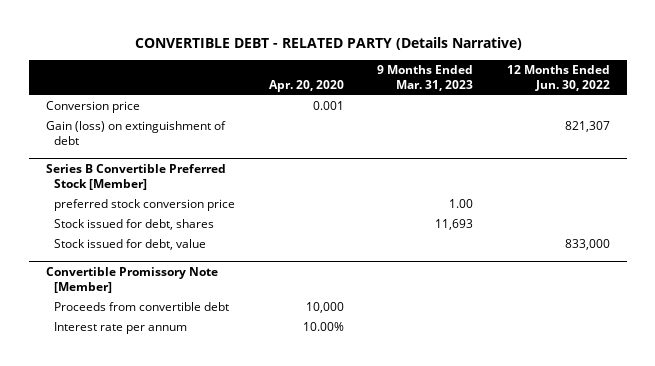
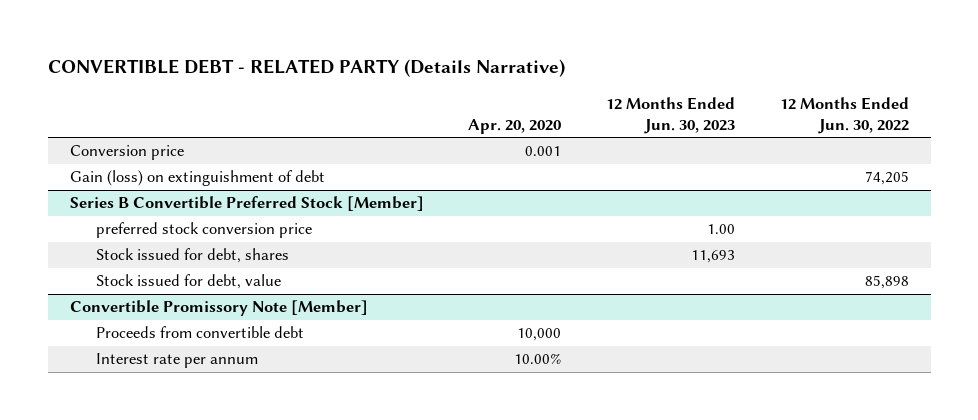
- | Apr. 20, 2020 | 9 Months Ended Mar. 31, 2023 | 12 Months Ended Jun. 30, 2022
+ | Apr. 20, 2020 | 12 Months Ended Jun. 30, 2023 | 12 Months Ended Jun. 30, 2022
- Gain (loss) on extinguishment of debt | | | 821,307
+ Gain (loss) on extinguishment of debt | | | 74,205
@ Series B Convertible Preferred Stock [Member]
- Stock issued for debt, value | | | 833,000
+ Stock issued for debt, value | | | 85,898

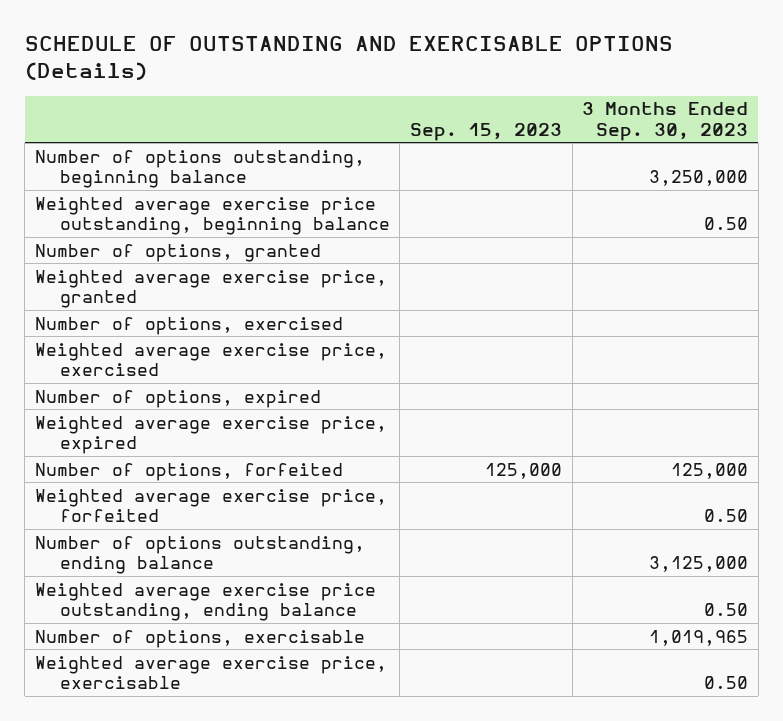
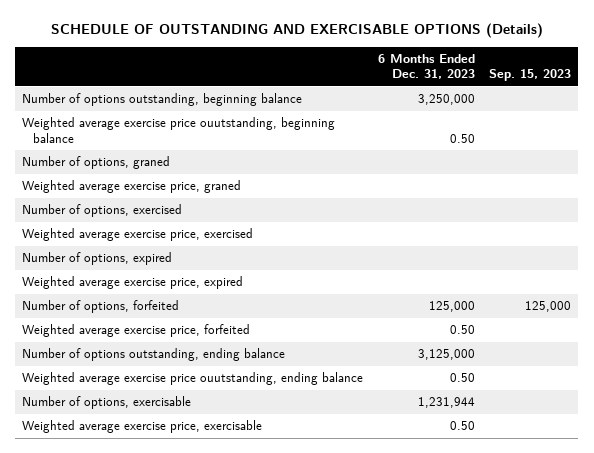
- | Sep. 15, 2023 | 3 Months Ended Sep. 30, 2023
+ | 6 Months Ended Dec. 31, 2023 | Sep. 15, 2023
- Weighted average exercise price outstanding, beginning balance | | 0.50
- Number of options, granted
- Weighted average exercise price, granted
+ Weighted average exercise price ouutstanding, beginning balance | 0.50 |
+ Number of options, graned
+ Weighted average exercise price, graned
- Weighted average exercise price outstanding, ending balance | | 0.50
+ Weighted average exercise price ouutstanding, ending balance | 0.50 |

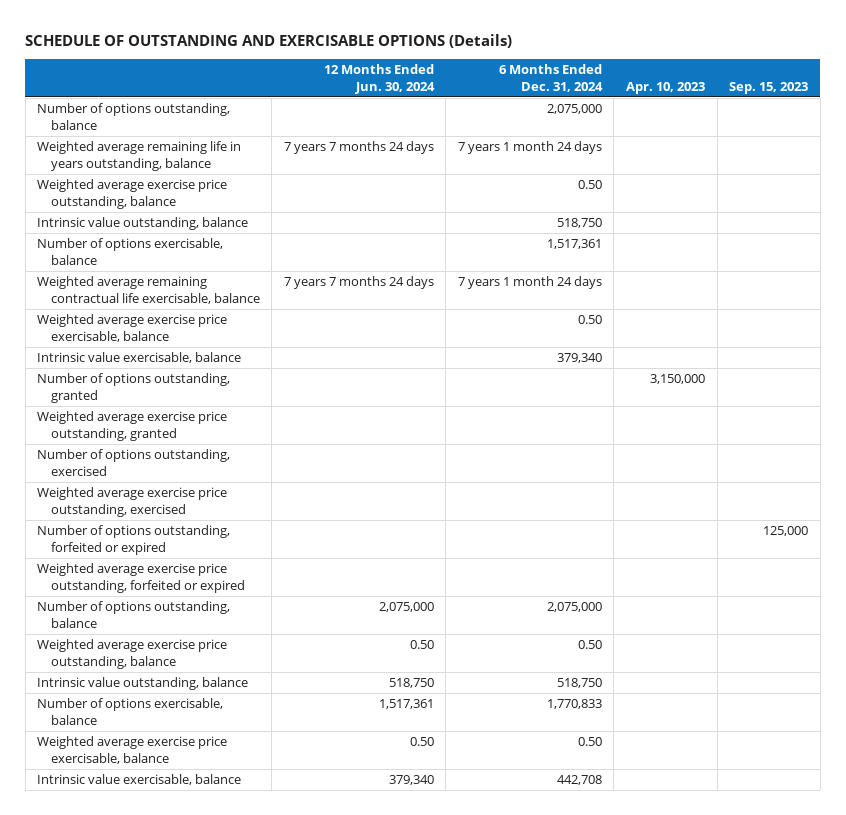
- | 6 Months Ended Dec. 31, 2023 | Sep. 15, 2023
+ | 12 Months Ended Jun. 30, 2024 | 6 Months Ended Dec. 31, 2024 | Apr. 10, 2023 | Sep. 15, 2023
- Number of options outstanding, beginning balance | 3,250,000 |
- Weighted average exercise price ouutstanding, beginning balance | 0.50 |
- Number of options, graned
- Weighted average exercise price, graned
- Number of options, exercised
- Weighted average exercise price, exercised
- Number of options, expired
- Weighted average exercise price, expired
- Number of options, forfeited | 125,000 | 125,000
- Weighted average exercise price, forfeited | 0.50 |
- Number of options outstanding, ending balance | 3,125,000 |
- Weighted average exercise price ouutstanding, ending balance | 0.50 |
- Number of options, exercisable | 1,231,944 |
- Weighted average exercise price, exercisable | 0.50 |
+ Number of options outstanding, balance | | 2,075,000 | |
+ Weighted average remaining life in years outstanding, balance | 7 years 7 months 24 days | 7 years 1 month 24 days | |
+ Weighted average exercise price outstanding, balance | | 0.50 | |
+ Intrinsic value outstanding, balance | | 518,750 | |
+ Number of options exercisable, balance | | 1,517,361 | |
+ Weighted average remaining contractual life exercisable, balance | 7 years 7 months 24 days | 7 years 1 month 24 days | |
+ Weighted average exercise price exercisable, balance | | 0.50 | |
+ Intrinsic value exercisable, balance | | 379,340 | |
+ Number of options outstanding, granted | | | 3,150,000 |
+ Weighted average exercise price outstanding, granted
+ Number of options outstanding, exercised
+ Weighted average exercise price outstanding, exercised
+ Number of options outstanding, forfeited or expired | | | | 125,000
+ Weighted average exercise price outstanding, forfeited or expired
+ Number of options outstanding, balance | 2,075,000 | 2,075,000 | |
+ Weighted average exercise price outstanding, balance | 0.50 | 0.50 | |
+ Intrinsic value outstanding, balance | 518,750 | 518,750 | |
+ Number of options exercisable, balance | 1,517,361 | 1,770,833 | |
+ Weighted average exercise price exercisable, balance | 0.50 | 0.50 | |
+ Intrinsic value exercisable, balance | 379,340 | 442,708 | |

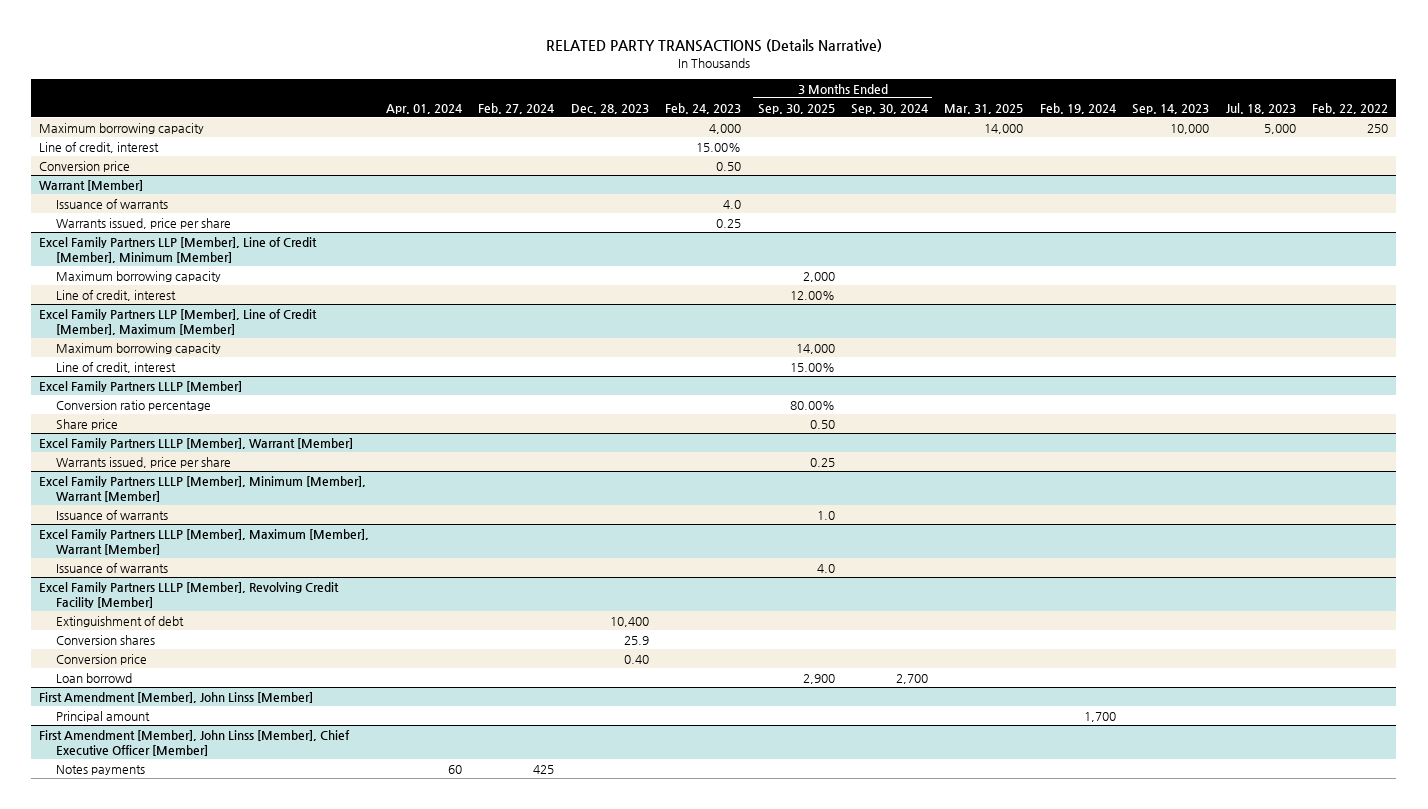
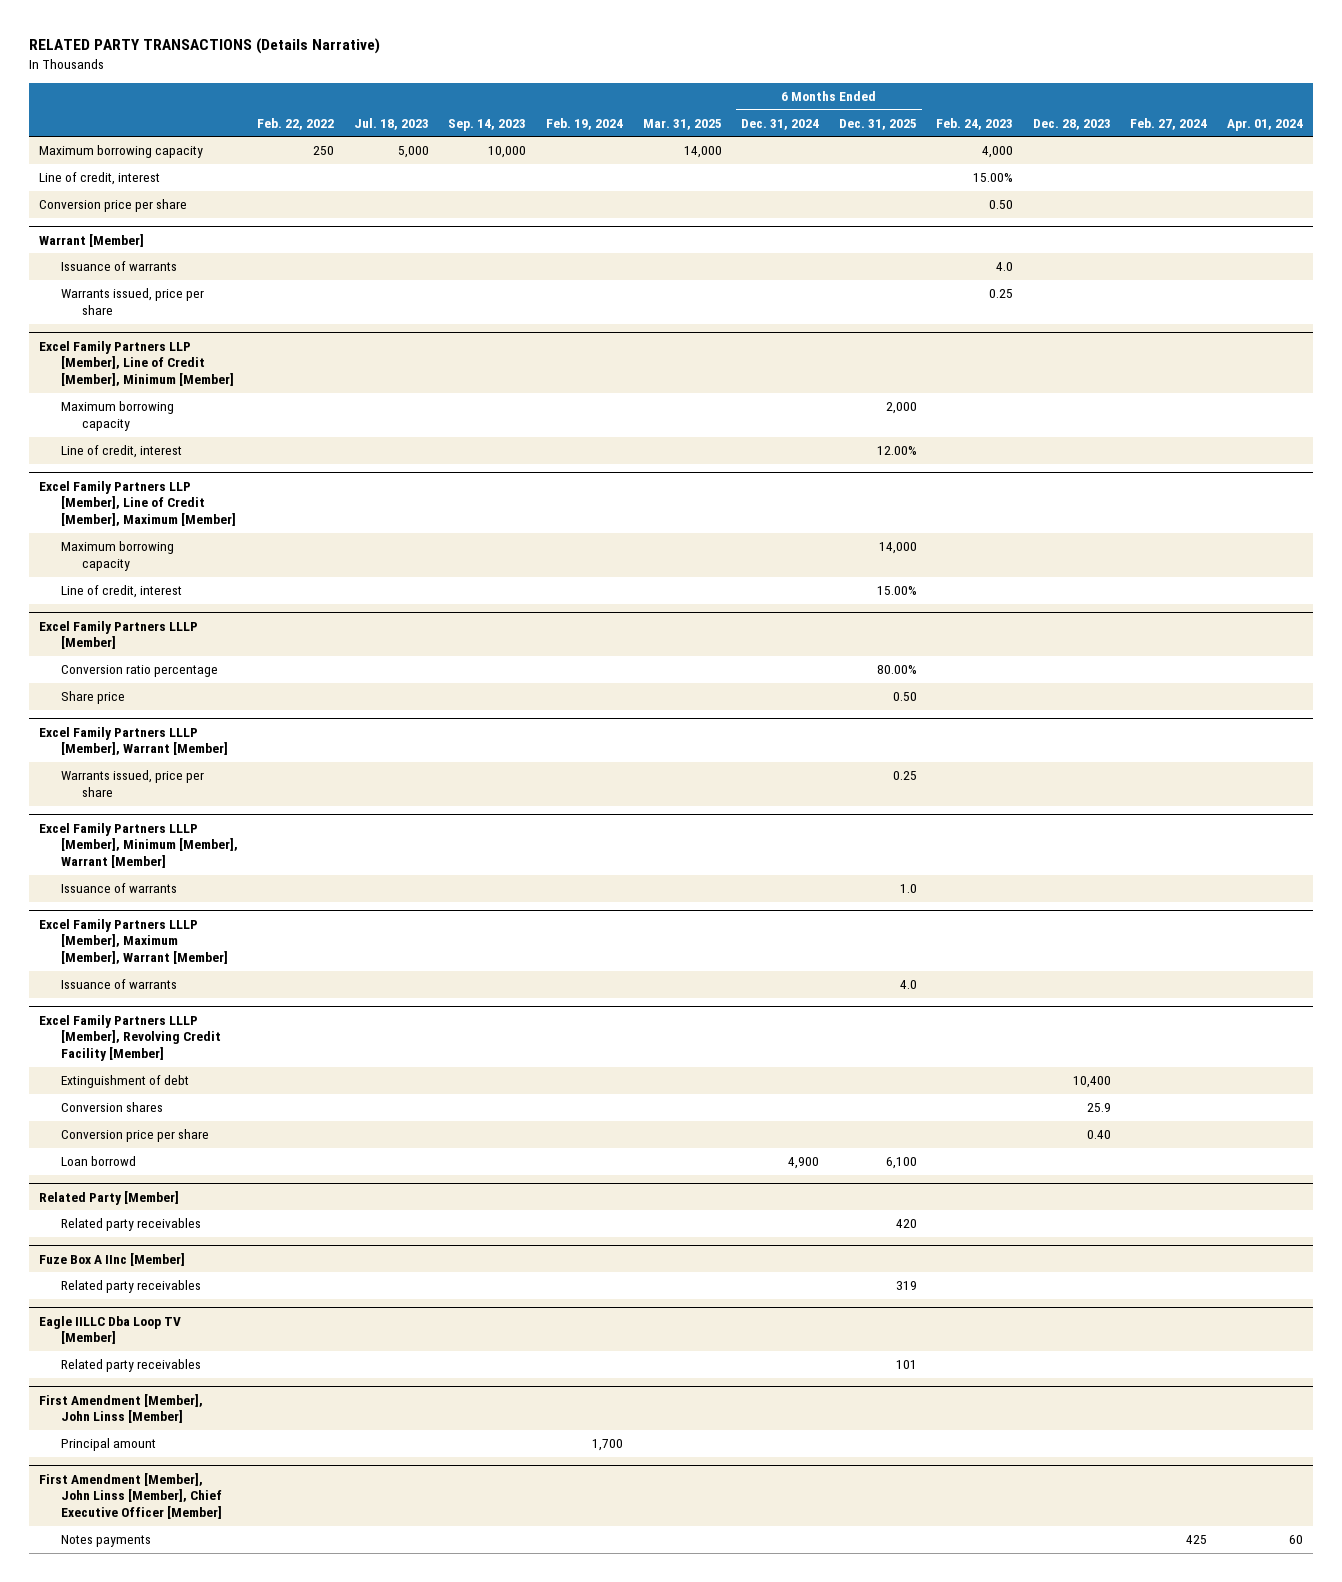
- | Apr. 01, 2024 | Feb. 27, 2024 | Dec. 28, 2023 | Feb. 24, 2023 | 3 Months Ended Sep. 30, 2025 | 3 Months Ended Sep. 30, 2024 | Mar. 31, 2025 | Feb. 19, 2024 | Sep. 14, 2023 | Jul. 18, 2023 | Feb. 22, 2022
+ | Feb. 22, 2022 | Jul. 18, 2023 | Sep. 14, 2023 | Feb. 19, 2024 | Mar. 31, 2025 | 6 Months Ended Dec. 31, 2024 | 6 Months Ended Dec. 31, 2025 | Feb. 24, 2023 | Dec. 28, 2023 | Feb. 27, 2024 | Apr. 01, 2024
- Conversion price | | | | 0.50 | | | | | | |
+ Conversion price per share | | | | | | | | 0.50 | | |
@ Excel Family Partners LLLP [Member], Revolving Credit Facility [Member]
- Conversion price | | | 0.40 | | | | | | | |
+ Conversion price per share | | | | | | | | | 0.40 | |
+ Related Party [Member]
+ Related party receivables | | | | | | | 420 | | | |
+ Fuze Box A IInc [Member]
+ Related party receivables | | | | | | | 319 | | | |
+ Eagle IILLC Dba Loop TV [Member]
+ Related party receivables | | | | | | | 101 | | | |

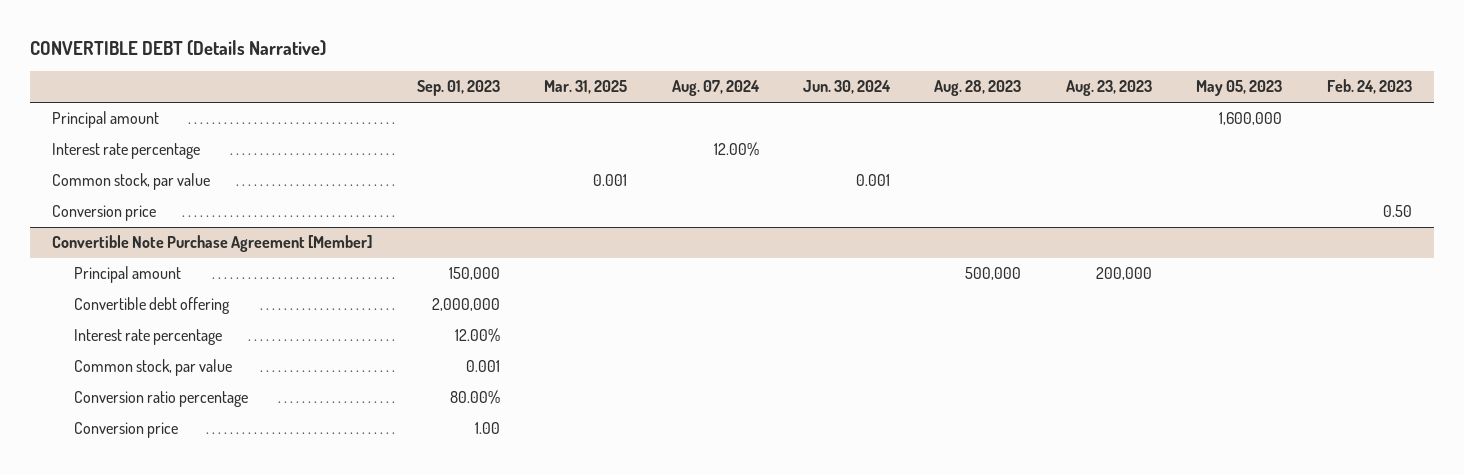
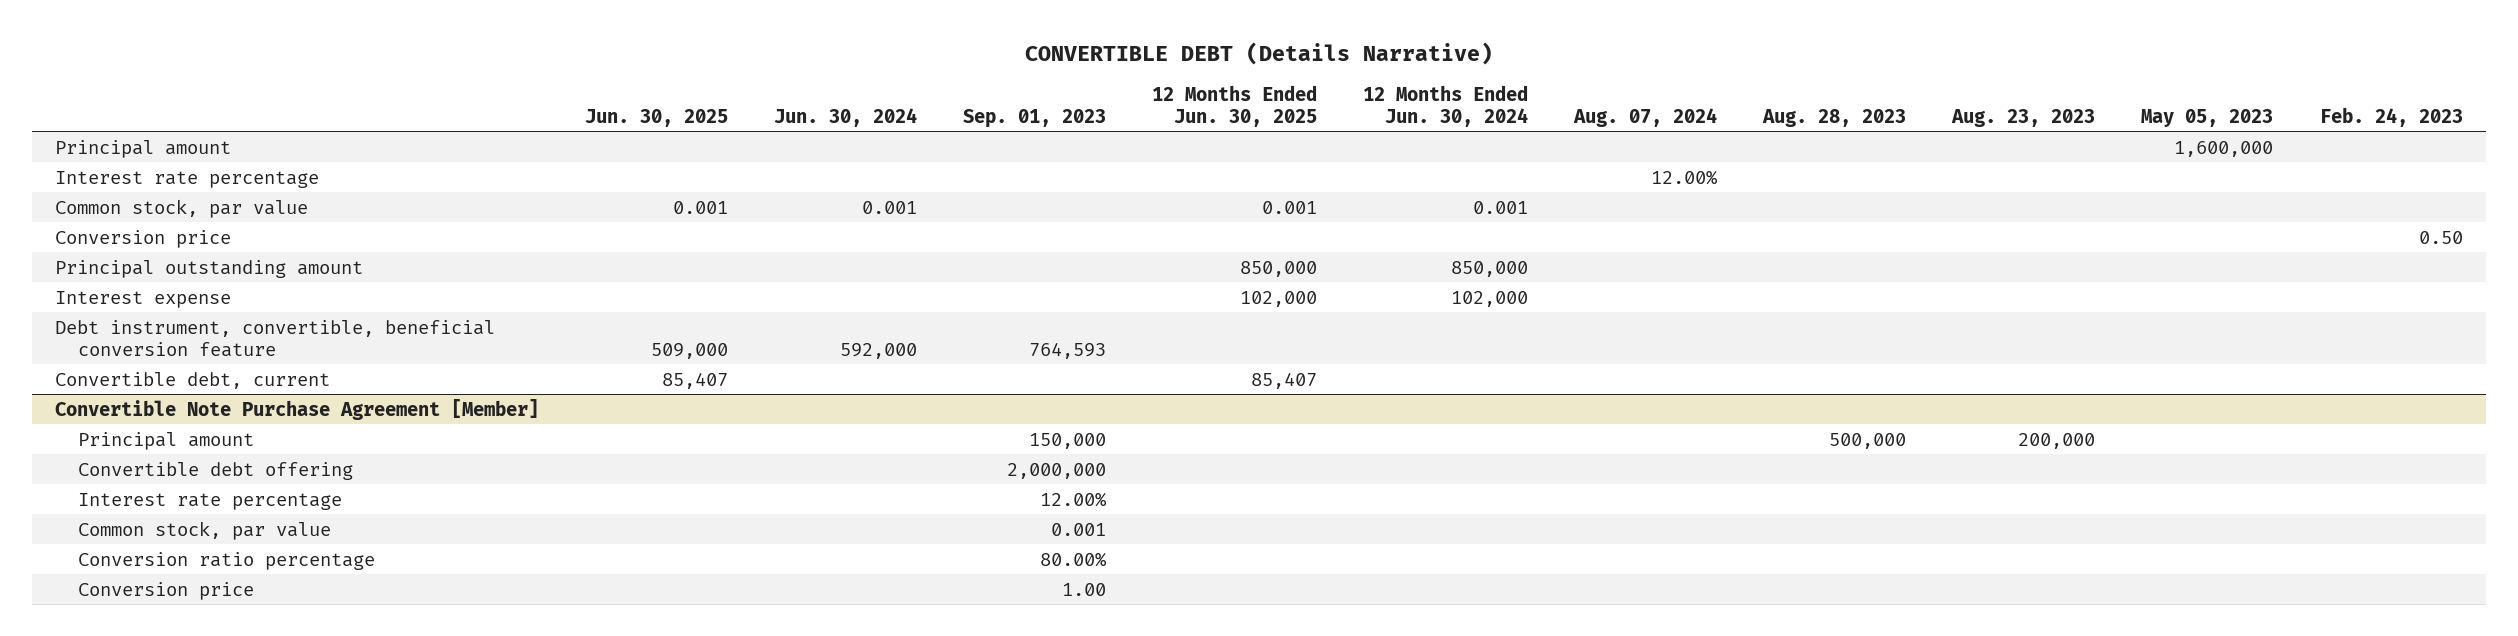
- | Sep. 01, 2023 | Mar. 31, 2025 | Aug. 07, 2024 | Jun. 30, 2024 | Aug. 28, 2023 | Aug. 23, 2023 | May 05, 2023 | Feb. 24, 2023
+ | Jun. 30, 2025 | Jun. 30, 2024 | Sep. 01, 2023 | 12 Months Ended Jun. 30, 2025 | 12 Months Ended Jun. 30, 2024 | Aug. 07, 2024 | Aug. 28, 2023 | Aug. 23, 2023 | May 05, 2023 | Feb. 24, 2023
+ Principal outstanding amount | | | | 850,000 | 850,000 | | | | |
+ Interest expense | | | | 102,000 | 102,000 | | | | |
+ Debt instrument, convertible, beneficial conversion feature | 509,000 | 592,000 | 764,593 | | | | | | |
+ Convertible debt, current | 85,407 | | | 85,407 | | | | | |

